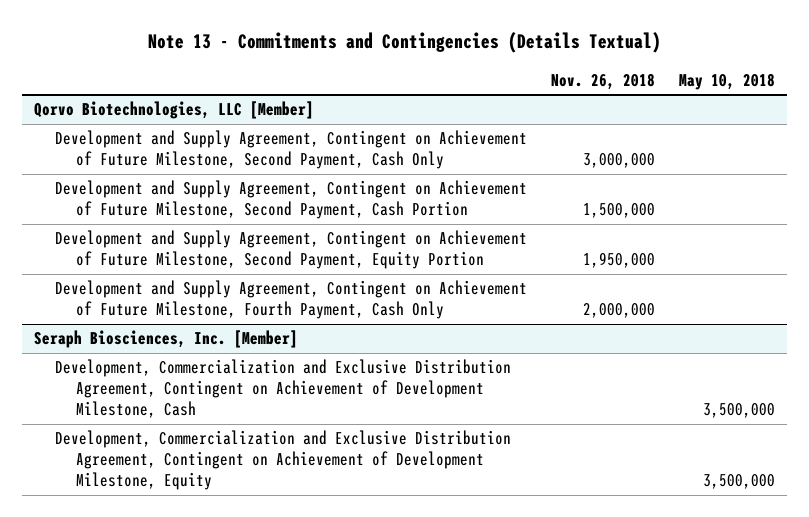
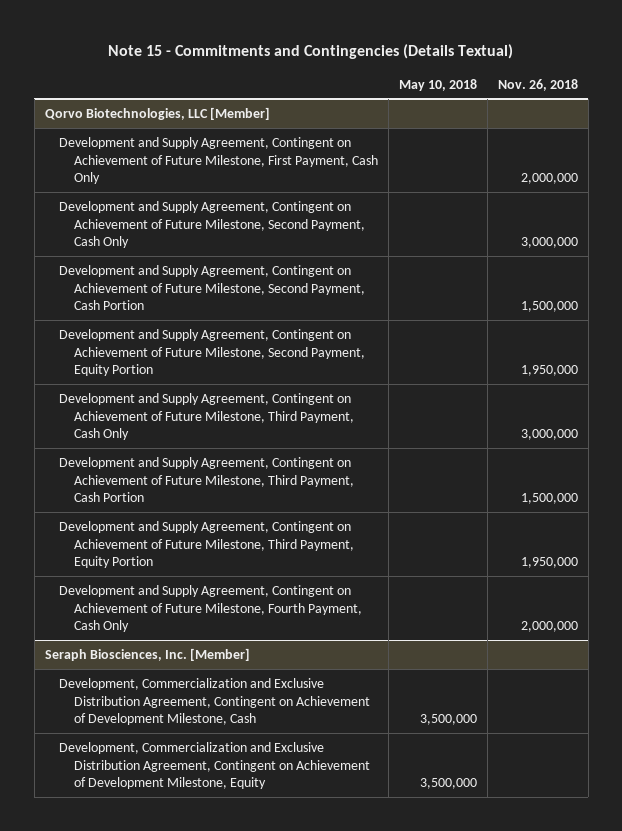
- Note 13 - Commitments and Contingencies (Details Textual)
+ Note 15 - Commitments and Contingencies (Details Textual)
- | Nov. 26, 2018 | May 10, 2018
+ | May 10, 2018 | Nov. 26, 2018
@ Qorvo Biotechnologies, LLC [Member]
+ Development and Supply Agreement, Contingent on Achievement of Future Milestone, First Payment, Cash Only | | 2,000,000
+ Development and Supply Agreement, Contingent on Achievement of Future Milestone, Third Payment, Cash Only | | 3,000,000
+ Development and Supply Agreement, Contingent on Achievement of Future Milestone, Third Payment, Cash Portion | | 1,500,000
+ Development and Supply Agreement, Contingent on Achievement of Future Milestone, Third Payment, Equity Portion | | 1,950,000

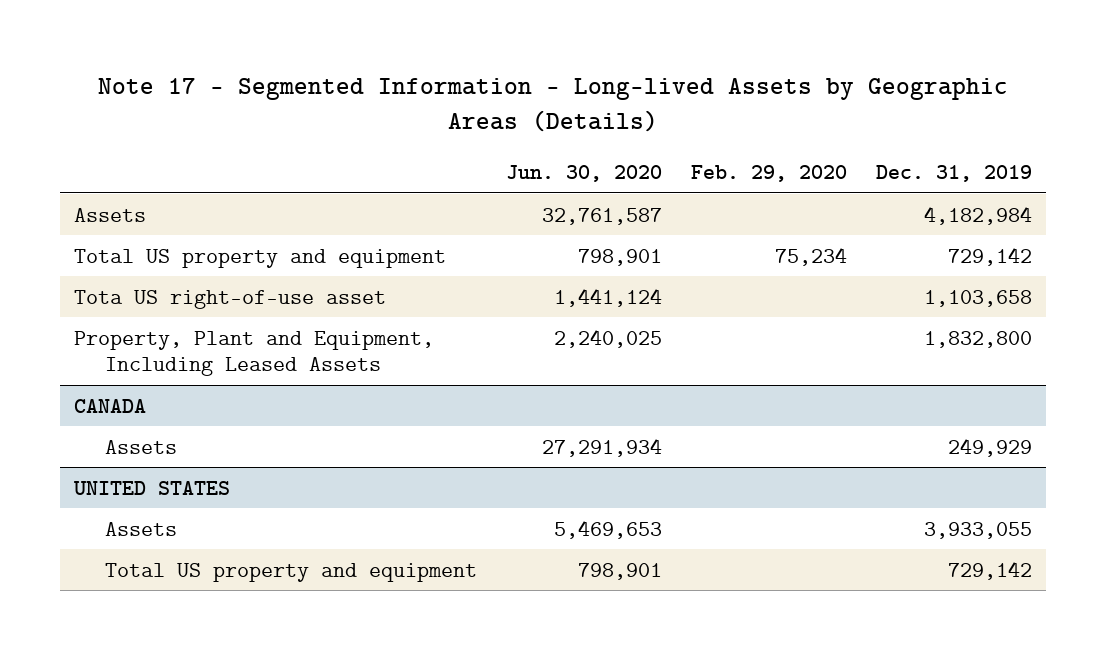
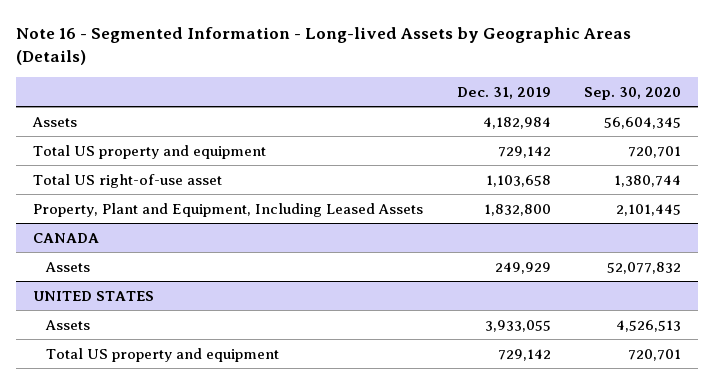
- Note 17 - Segmented Information - Long-lived Assets by Geographic Areas (Details)
+ Note 16 - Segmented Information - Long-lived Assets by Geographic Areas (Details)
- | Jun. 30, 2020 | Feb. 29, 2020 | Dec. 31, 2019
+ | Dec. 31, 2019 | Sep. 30, 2020
- Tota US right-of-use asset | 1,441,124 | | 1,103,658
+ Total US right-of-use asset | 1,103,658 | 1,380,744

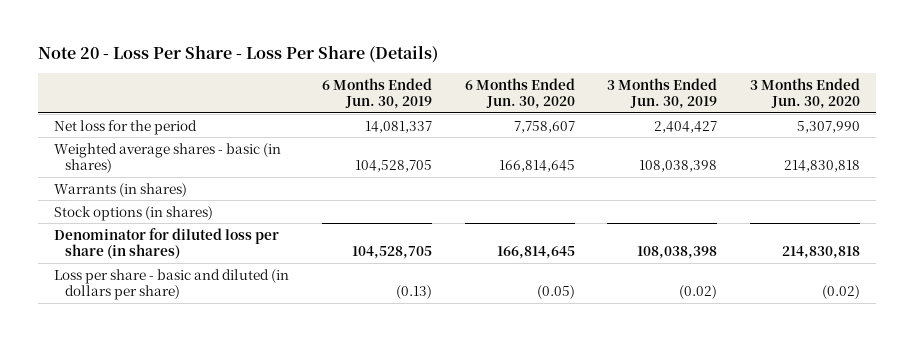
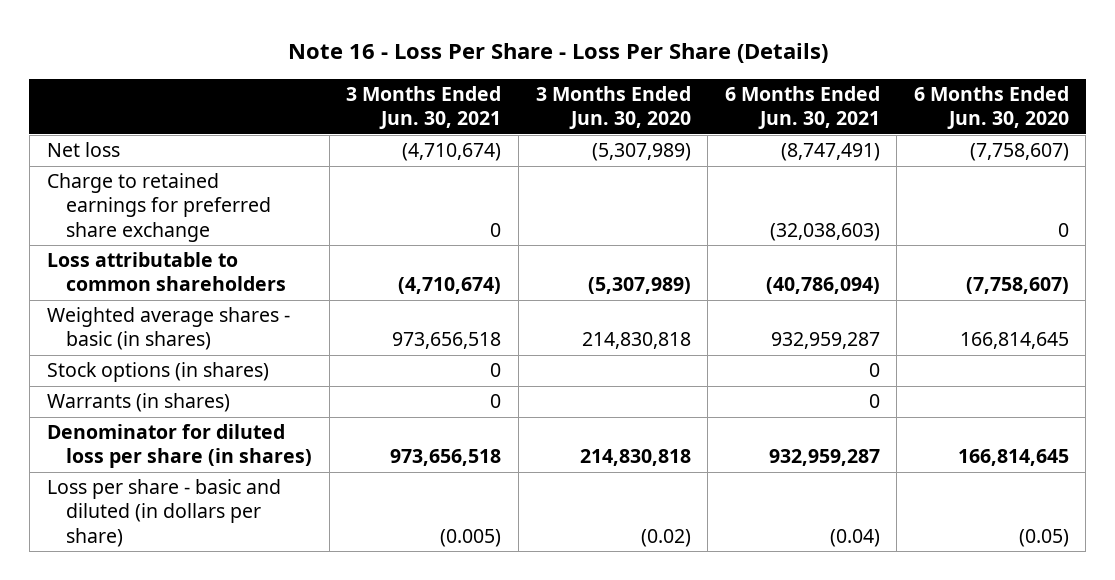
- Note 20 - Loss Per Share - Loss Per Share (Details)
+ Note 16 - Loss Per Share - Loss Per Share (Details)
- | 6 Months Ended Jun. 30, 2019 | 6 Months Ended Jun. 30, 2020 | 3 Months Ended Jun. 30, 2019 | 3 Months Ended Jun. 30, 2020
+ | 3 Months Ended Jun. 30, 2021 | 3 Months Ended Jun. 30, 2020 | 6 Months Ended Jun. 30, 2021 | 6 Months Ended Jun. 30, 2020
- Net loss for the period | 14,081,337 | 7,758,607 | 2,404,427 | 5,307,990
+ Net loss | (4,710,674) | (5,307,989) | (8,747,491) | (7,758,607)
+ Charge to retained earnings for preferred share exchange | 0 | | (32,038,603) | 0
+ Loss attributable to common shareholders | (4,710,674) | (5,307,989) | (40,786,094) | (7,758,607)
moved down: Warrants (in shares) | 0 | | 0 |

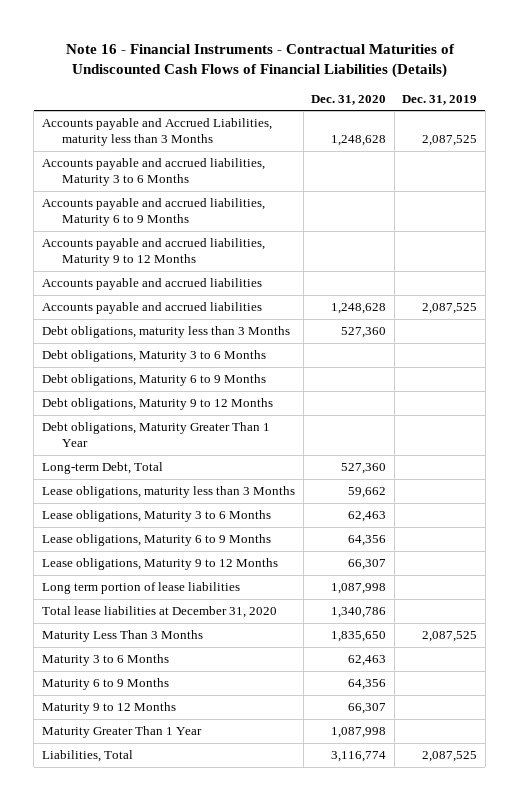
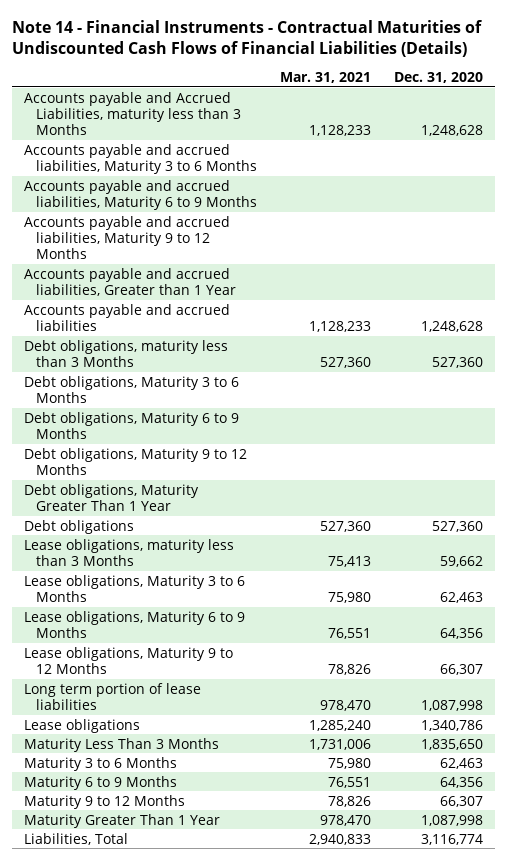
- Note 16 - Financial Instruments - Contractual Maturities of Undiscounted Cash Flows of Financial Liabilities (Details)
+ Note 14 - Financial Instruments - Contractual Maturities of Undiscounted Cash Flows of Financial Liabilities (Details)
- | Dec. 31, 2020 | Dec. 31, 2019
+ | Mar. 31, 2021 | Dec. 31, 2020
- Accounts payable and accrued liabilities
+ Accounts payable and accrued liabilities, Greater than 1 Year
- Long-term Debt, Total | 527,360 |
+ Debt obligations | 527,360 | 527,360
- Total lease liabilities at December 31, 2020 | 1,340,786 |
+ Lease obligations | 1,285,240 | 1,340,786

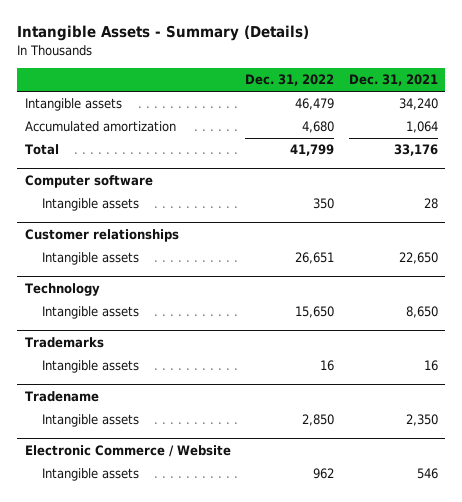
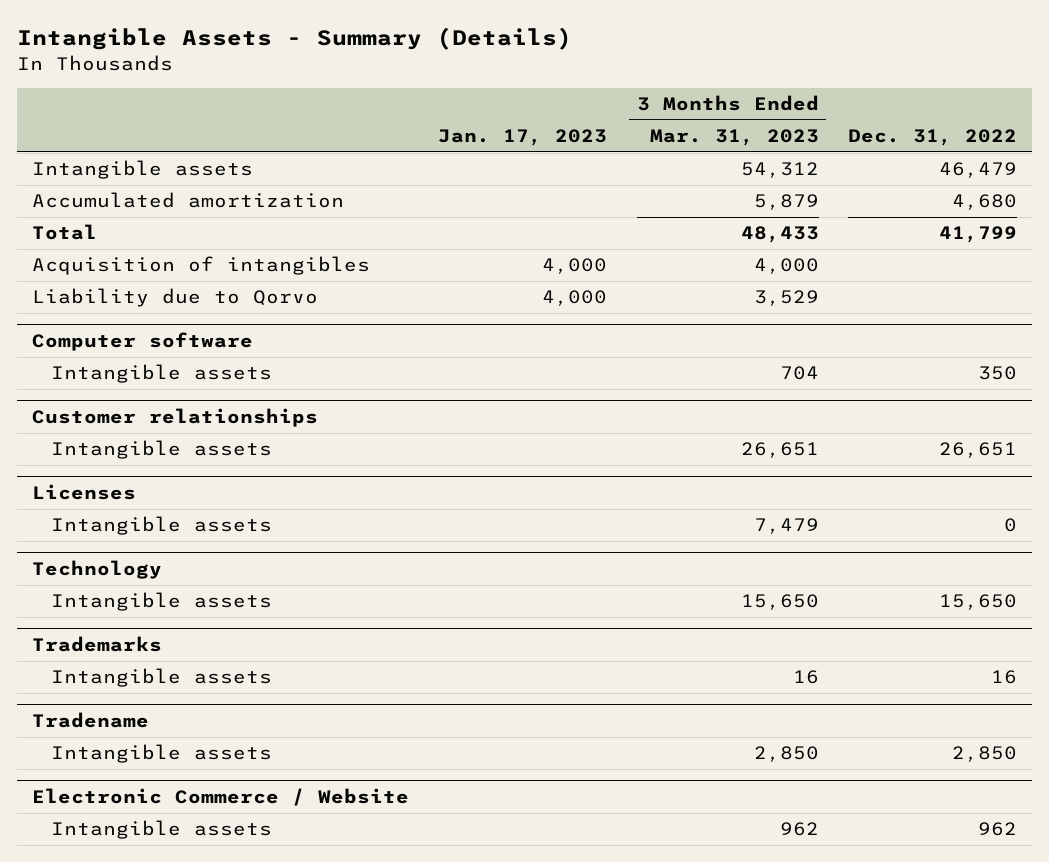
- | Dec. 31, 2022 | Dec. 31, 2021
+ | Jan. 17, 2023 | 3 Months Ended Mar. 31, 2023 | Dec. 31, 2022
+ Acquisition of intangibles | 4,000 | 4,000 |
+ Liability due to Qorvo | 4,000 | 3,529 |
+ Licenses
+ Intangible assets | | 7,479 | 0

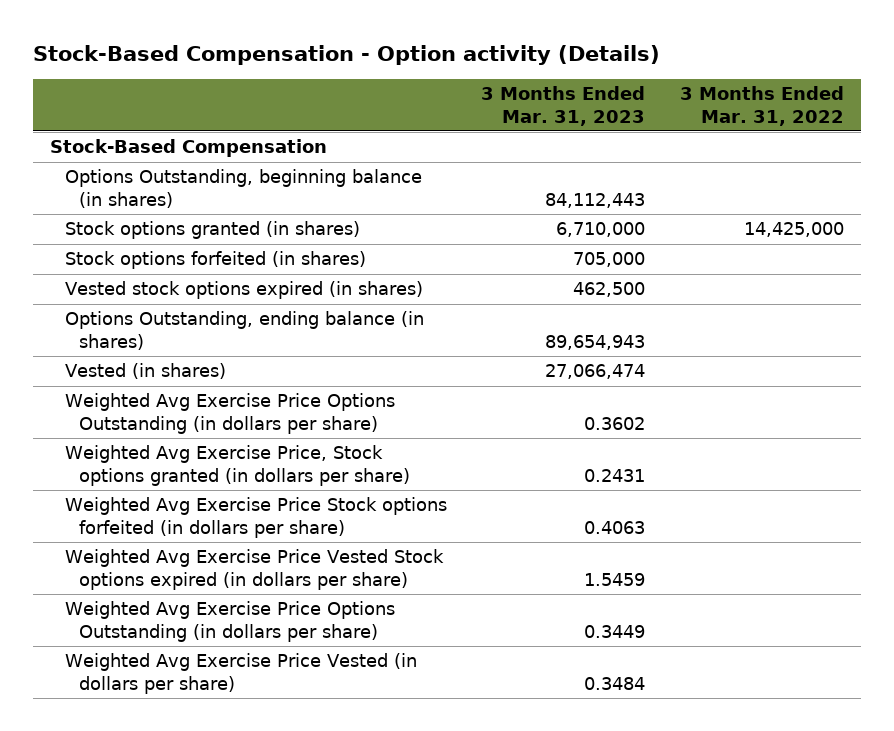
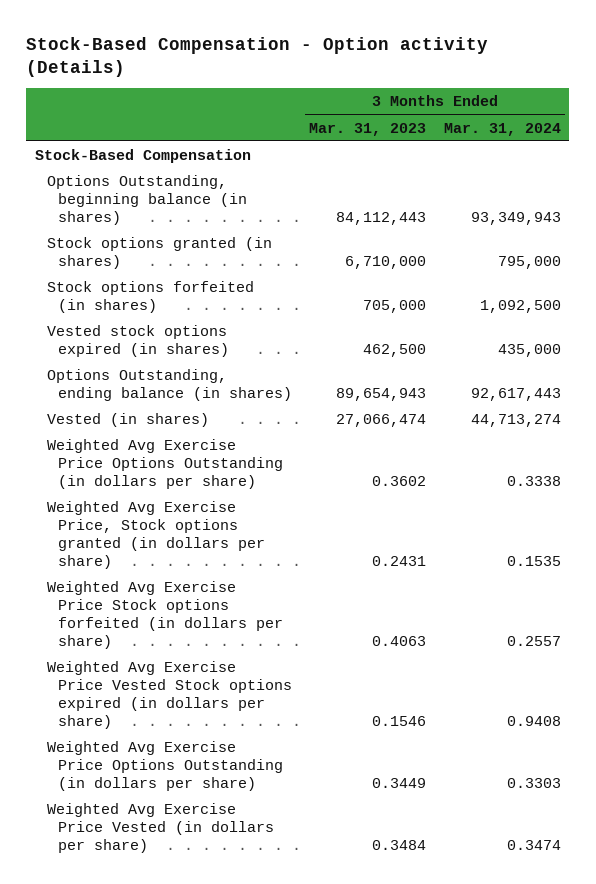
- | 3 Months Ended Mar. 31, 2023 | 3 Months Ended Mar. 31, 2022
+ | 3 Months Ended Mar. 31, 2023 | 3 Months Ended Mar. 31, 2024
- Weighted Avg Exercise Price Vested Stock options expired (in dollars per share) | 1.5459 |
+ Weighted Avg Exercise Price Vested Stock options expired (in dollars per share) | 0.1546 | 0.9408

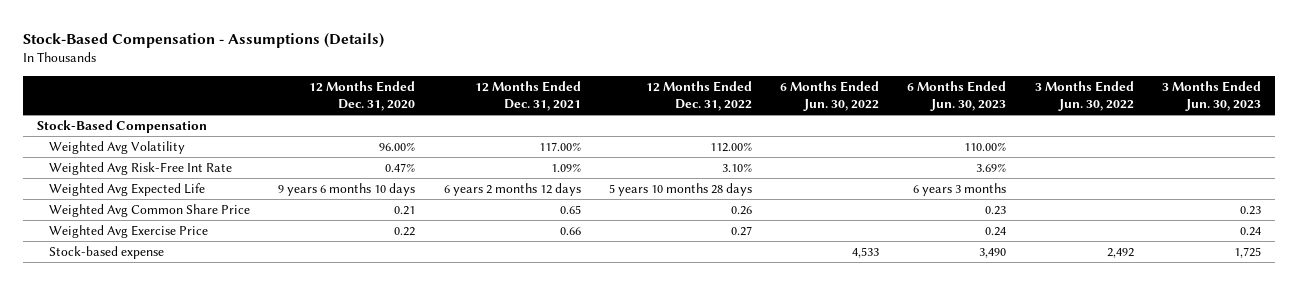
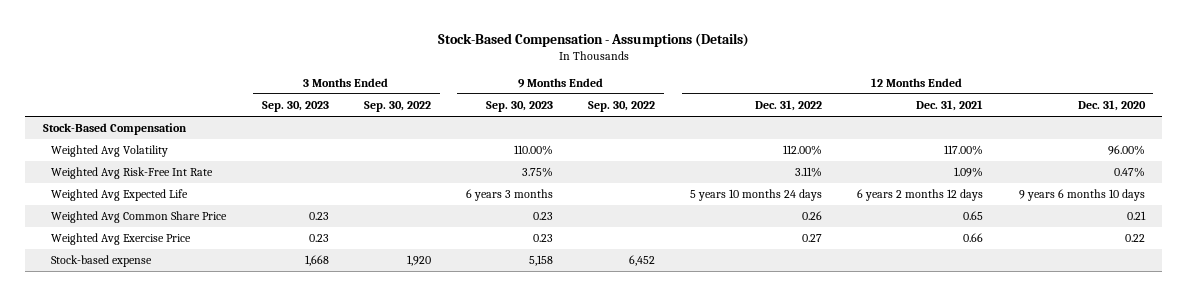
- | 12 Months Ended Dec. 31, 2020 | 12 Months Ended Dec. 31, 2021 | 12 Months Ended Dec. 31, 2022 | 6 Months Ended Jun. 30, 2022 | 6 Months Ended Jun. 30, 2023 | 3 Months Ended Jun. 30, 2022 | 3 Months Ended Jun. 30, 2023
+ | 3 Months Ended Sep. 30, 2023 | 3 Months Ended Sep. 30, 2022 | 9 Months Ended Sep. 30, 2023 | 9 Months Ended Sep. 30, 2022 | 12 Months Ended Dec. 31, 2022 | 12 Months Ended Dec. 31, 2021 | 12 Months Ended Dec. 31, 2020
- Weighted Avg Risk-Free Int Rate | 0.47% | 1.09% | 3.10% | | 3.69% | |
- Weighted Avg Expected Life | 9 years 6 months 10 days | 6 years 2 months 12 days | 5 years 10 months 28 days | | 6 years 3 months | |
+ Weighted Avg Risk-Free Int Rate | | | 3.75% | | 3.11% | 1.09% | 0.47%
+ Weighted Avg Expected Life | | | 6 years 3 months | | 5 years 10 months 24 days | 6 years 2 months 12 days | 9 years 6 months 10 days

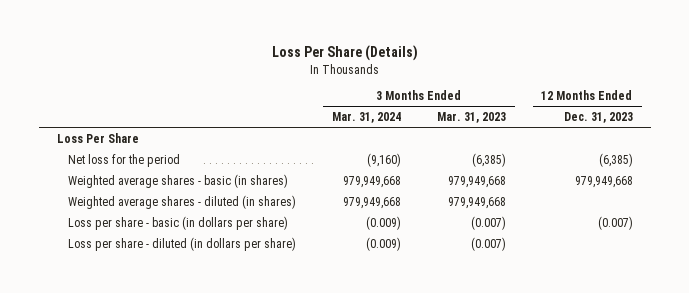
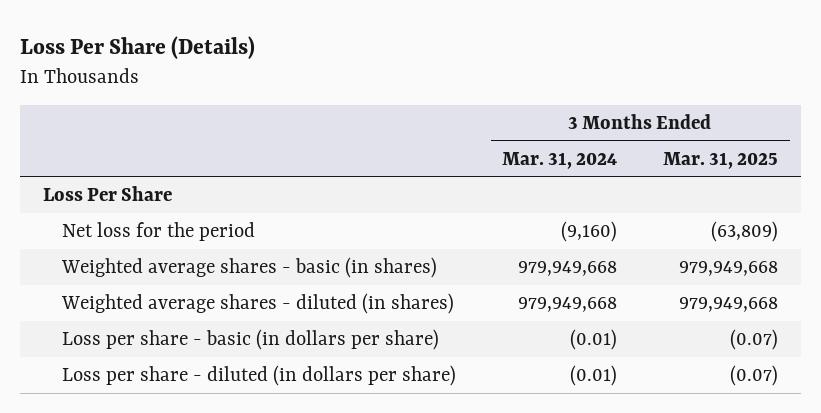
- | 3 Months Ended Mar. 31, 2024 | 3 Months Ended Mar. 31, 2023 | 12 Months Ended Dec. 31, 2023
+ | 3 Months Ended Mar. 31, 2024 | 3 Months Ended Mar. 31, 2025
- Loss per share - basic (in dollars per share) | (0.009) | (0.007) | (0.007)
- Loss per share - diluted (in dollars per share) | (0.009) | (0.007) |
+ Loss per share - basic (in dollars per share) | (0.01) | (0.07)
+ Loss per share - diluted (in dollars per share) | (0.01) | (0.07)

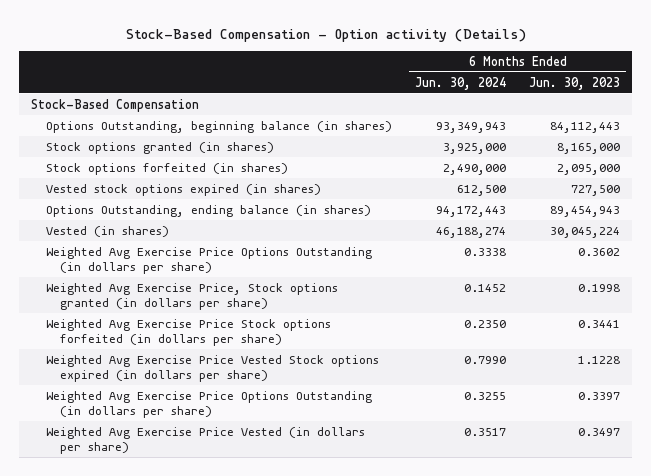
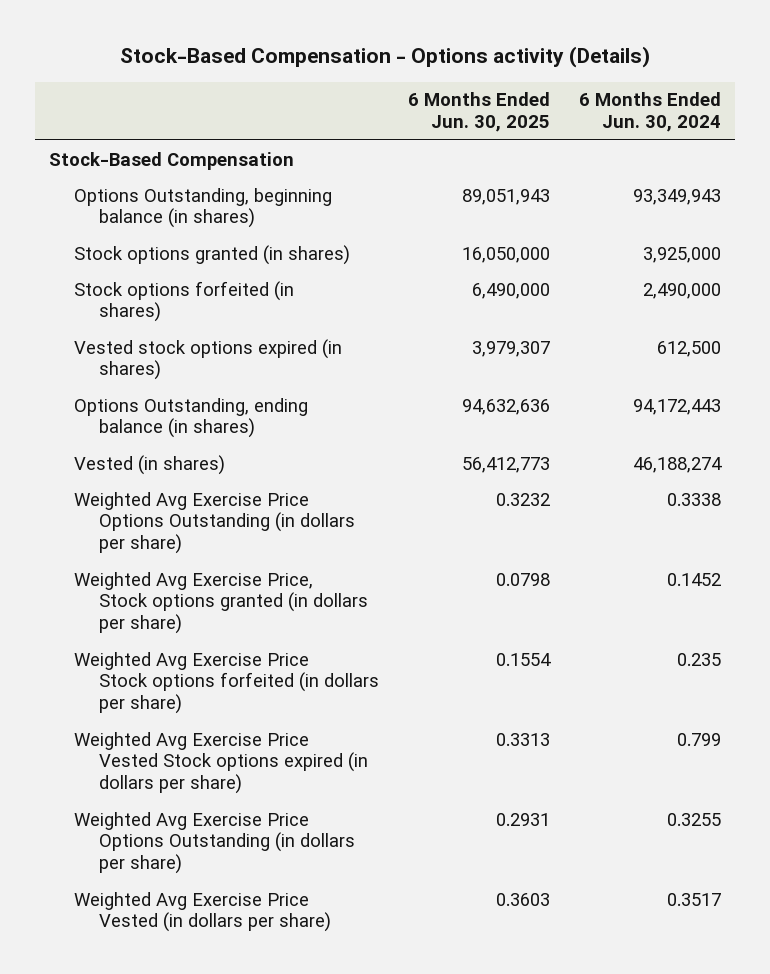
- Stock-Based Compensation - Option activity (Details)
+ Stock-Based Compensation - Options activity (Details)
- | 6 Months Ended Jun. 30, 2024 | 6 Months Ended Jun. 30, 2023
+ | 6 Months Ended Jun. 30, 2025 | 6 Months Ended Jun. 30, 2024
- Weighted Avg Exercise Price Stock options forfeited (in dollars per share) | 0.2350 | 0.3441
- Weighted Avg Exercise Price Vested Stock options expired (in dollars per share) | 0.7990 | 1.1228
+ Weighted Avg Exercise Price Stock options forfeited (in dollars per share) | 0.1554 | 0.235
+ Weighted Avg Exercise Price Vested Stock options expired (in dollars per share) | 0.3313 | 0.799

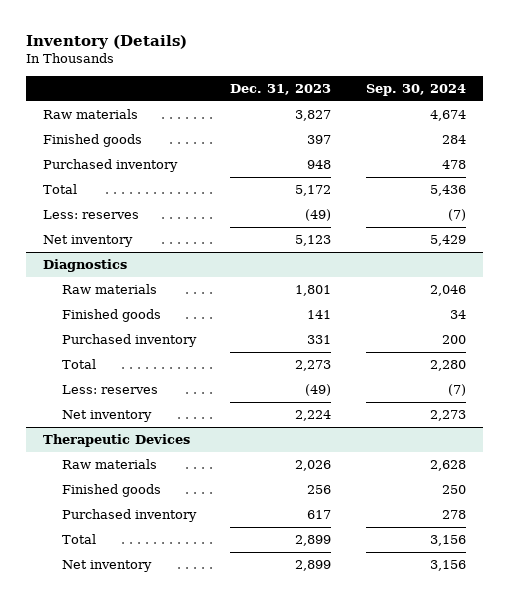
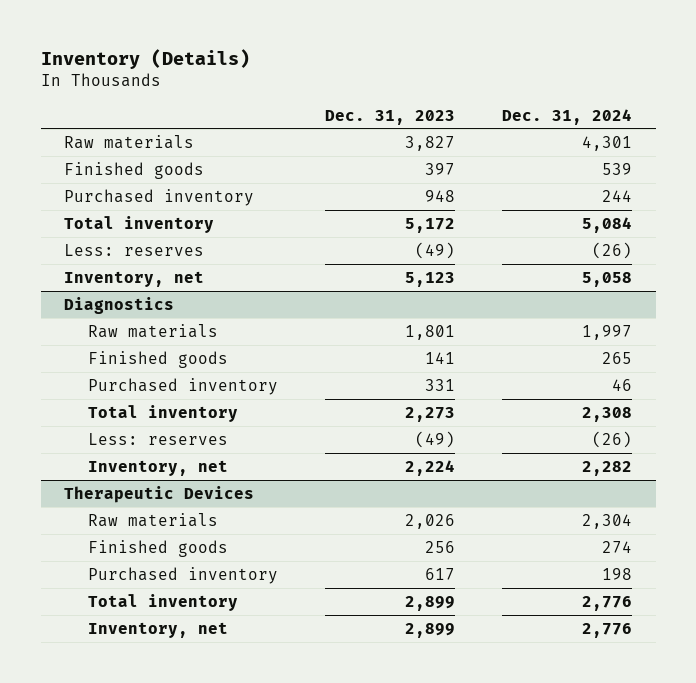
- | Dec. 31, 2023 | Sep. 30, 2024
+ | Dec. 31, 2023 | Dec. 31, 2024
- Total | 5,172 | 5,436
+ Total inventory | 5,172 | 5,084
- Net inventory | 5,123 | 5,429
+ Inventory, net | 5,123 | 5,058
@ Diagnostics
- Total | 2,273 | 2,280
+ Total inventory | 2,273 | 2,308
- Net inventory | 2,224 | 2,273
+ Inventory, net | 2,224 | 2,282
@ Therapeutic Devices
- Total | 2,899 | 3,156
- Net inventory | 2,899 | 3,156
+ Total inventory | 2,899 | 2,776
+ Inventory, net | 2,899 | 2,776

